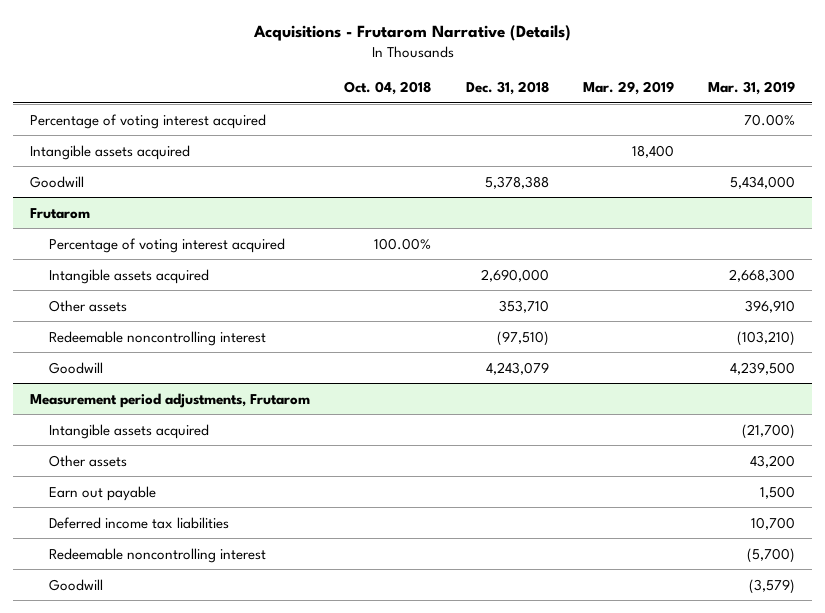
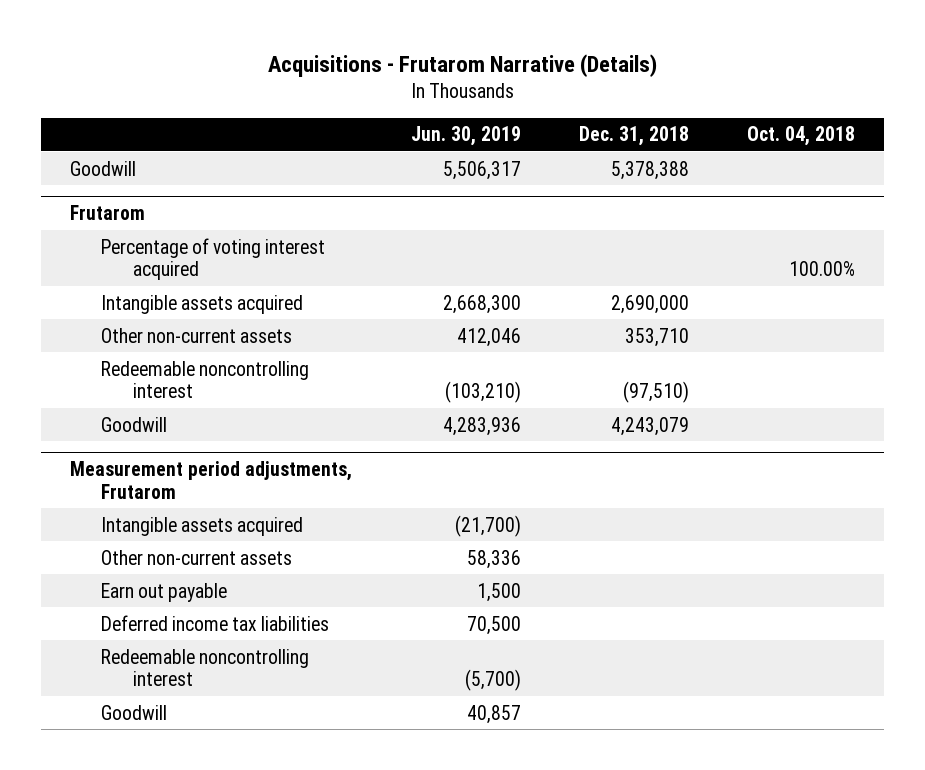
- | Oct. 04, 2018 | Dec. 31, 2018 | Mar. 29, 2019 | Mar. 31, 2019
+ | Jun. 30, 2019 | Dec. 31, 2018 | Oct. 04, 2018
- Percentage of voting interest acquired | | | | 70.00%
- Intangible assets acquired | | | 18,400 |
@ Frutarom
- Other assets | | 353,710 | | 396,910
+ Other non-current assets | 412,046 | 353,710 |
@ Measurement period adjustments, Frutarom
- Other assets | | | | 43,200
+ Other non-current assets | 58,336 | |

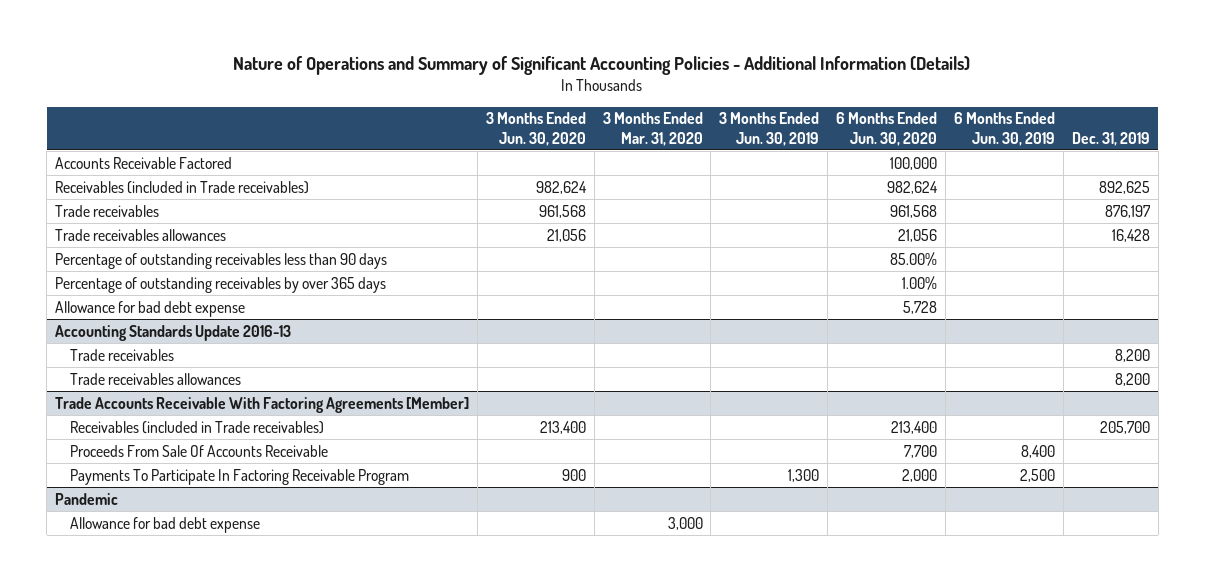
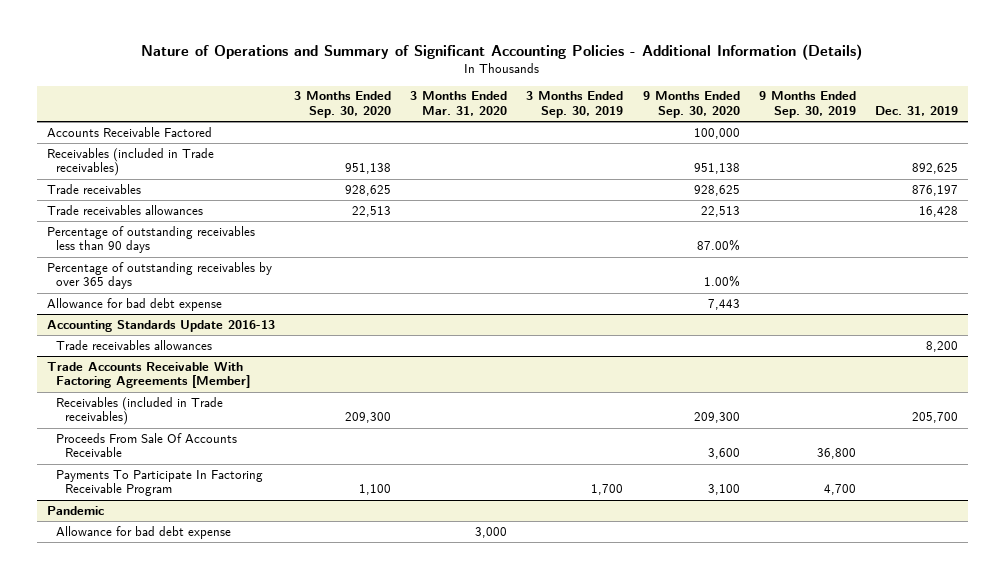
- | 3 Months Ended Jun. 30, 2020 | 3 Months Ended Mar. 31, 2020 | 3 Months Ended Jun. 30, 2019 | 6 Months Ended Jun. 30, 2020 | 6 Months Ended Jun. 30, 2019 | Dec. 31, 2019
+ | 3 Months Ended Sep. 30, 2020 | 3 Months Ended Mar. 31, 2020 | 3 Months Ended Sep. 30, 2019 | 9 Months Ended Sep. 30, 2020 | 9 Months Ended Sep. 30, 2019 | Dec. 31, 2019
@ Accounting Standards Update 2016-13
- Trade receivables | | | | | | 8,200

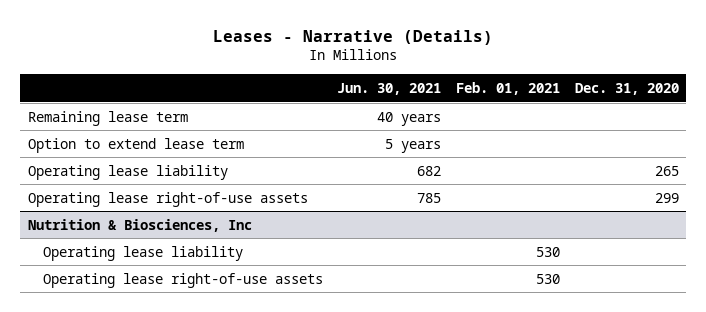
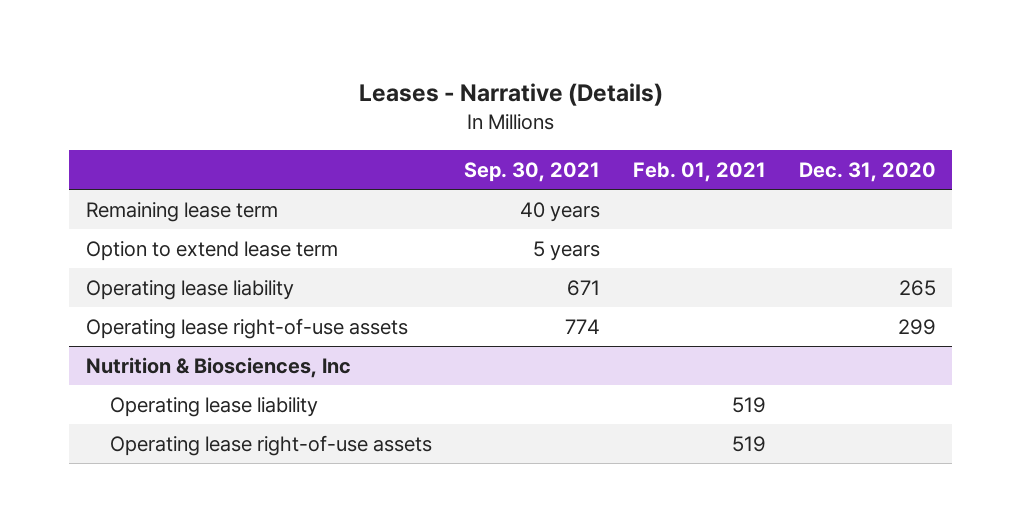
- | Jun. 30, 2021 | Feb. 01, 2021 | Dec. 31, 2020
+ | Sep. 30, 2021 | Feb. 01, 2021 | Dec. 31, 2020
@ Nutrition & Biosciences, Inc
- Operating lease liability | | 530 |
- Operating lease right-of-use assets | | 530 |
+ Operating lease liability | | 519 |
+ Operating lease right-of-use assets | | 519 |

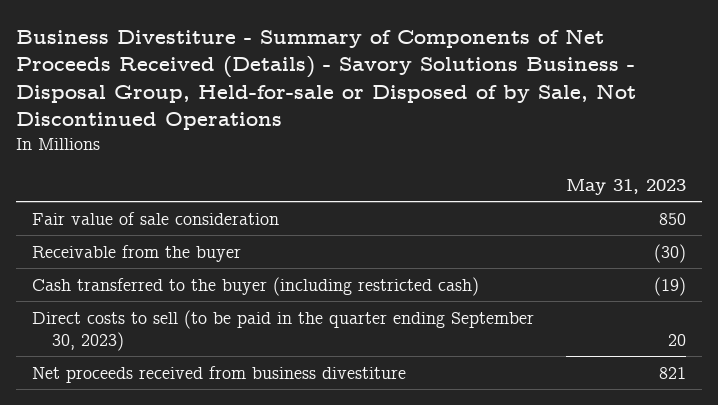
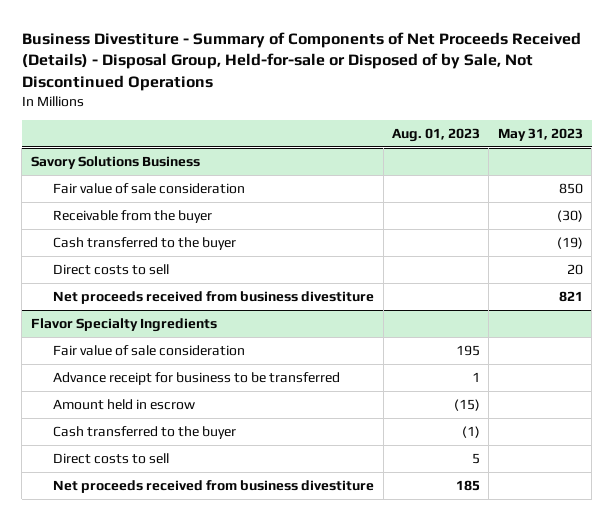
- Business Divestiture - Summary of Components of Net Proceeds Received (Details) - Savory Solutions Business - Disposal Group, Held-for-sale or Disposed of by Sale, Not Discontinued Operations
+ Business Divestiture - Summary of Components of Net Proceeds Received (Details) - Disposal Group, Held-for-sale or Disposed of by Sale, Not Discontinued Operations
- | May 31, 2023
+ | Aug. 01, 2023 | May 31, 2023
+ Savory Solutions Business
- Cash transferred to the buyer (including restricted cash) | (19)
- Direct costs to sell (to be paid in the quarter ending September 30, 2023) | 20
+ Cash transferred to the buyer | | (19)
+ Direct costs to sell | | 20
+ Flavor Specialty Ingredients
+ Fair value of sale consideration | 195 |
+ Advance receipt for business to be transferred | 1 |
+ Amount held in escrow | (15) |
+ Cash transferred to the buyer | (1) |
+ Direct costs to sell | 5 |
+ Net proceeds received from business divestiture | 185 |

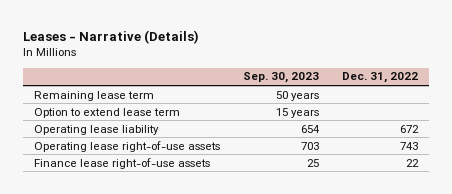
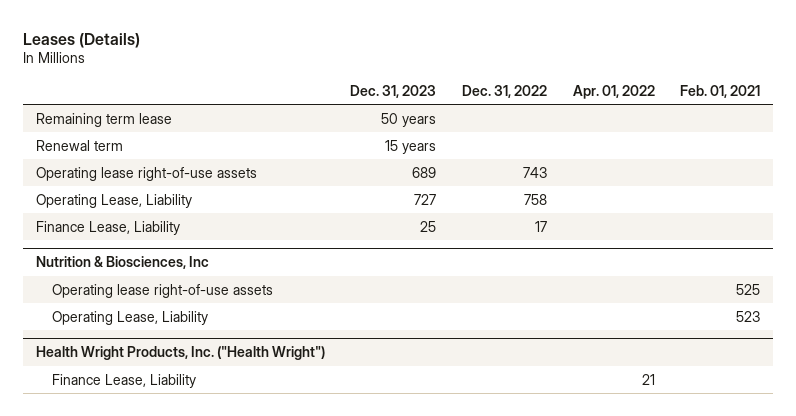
- Leases - Narrative (Details)
+ Leases (Details)
- | Sep. 30, 2023 | Dec. 31, 2022
+ | Dec. 31, 2023 | Dec. 31, 2022 | Apr. 01, 2022 | Feb. 01, 2021
- Remaining lease term | 50 years |
- Option to extend lease term | 15 years |
- Operating lease liability | 654 | 672
+ Remaining term lease | 50 years | | |
+ Renewal term | 15 years | | |
- Finance lease right-of-use assets | 25 | 22
+ Operating Lease, Liability | 727 | 758 | |
+ Finance Lease, Liability | 25 | 17 | |
+ Nutrition & Biosciences, Inc
+ Operating lease right-of-use assets | | | | 525
+ Operating Lease, Liability | | | | 523
+ Health Wright Products, Inc. ("Health Wright")
+ Finance Lease, Liability | | | 21 |

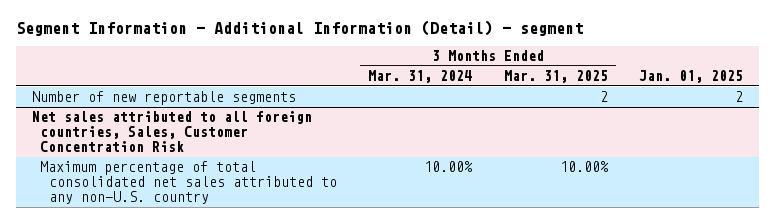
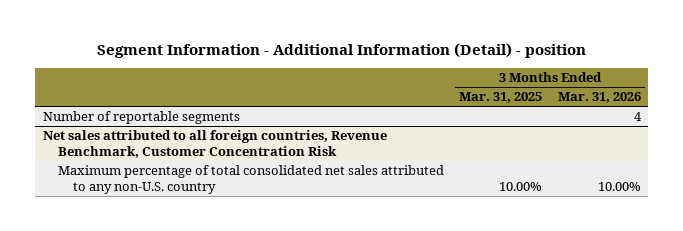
- Segment Information - Additional Information (Detail) - segment
+ Segment Information - Additional Information (Detail) - position
- | 3 Months Ended Mar. 31, 2024 | 3 Months Ended Mar. 31, 2025 | Jan. 01, 2025
+ | 3 Months Ended Mar. 31, 2025 | 3 Months Ended Mar. 31, 2026
- Number of new reportable segments | | 2 | 2
- Net sales attributed to all foreign countries, Sales, Customer Concentration Risk
+ Number of reportable segments | | 4
+ Net sales attributed to all foreign countries, Revenue Benchmark, Customer Concentration Risk

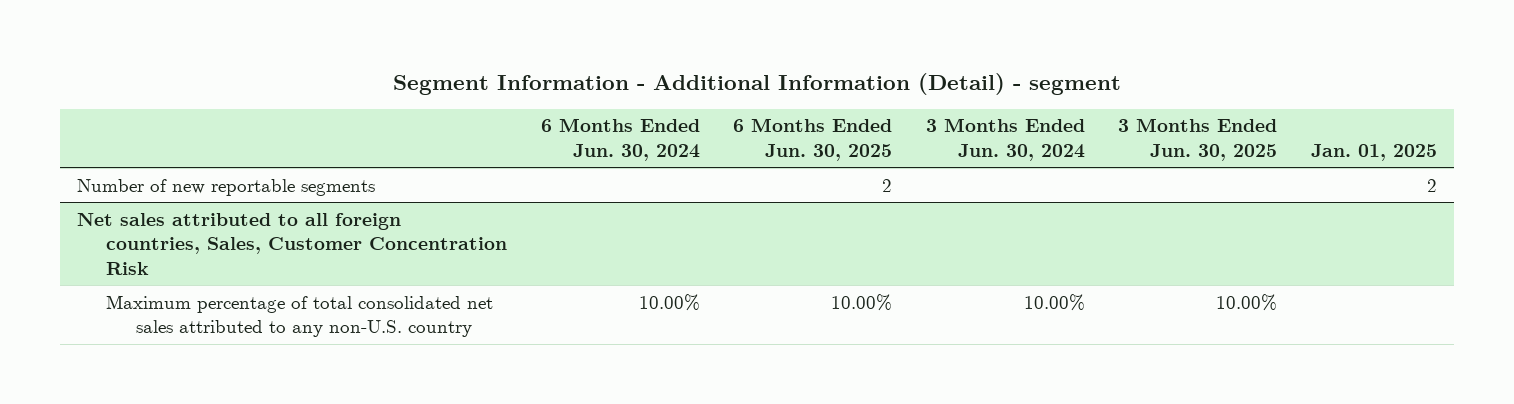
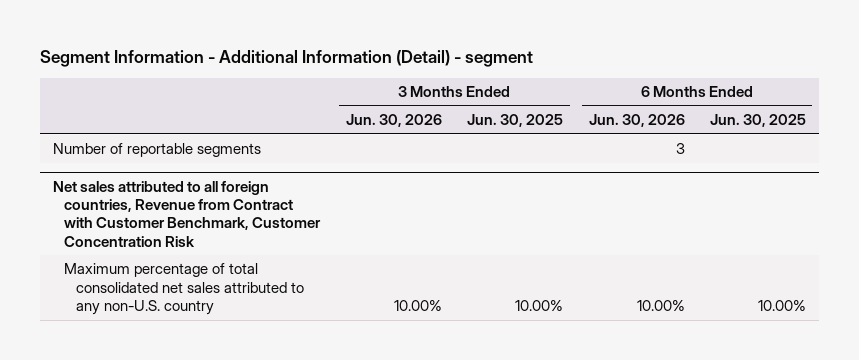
- | 6 Months Ended Jun. 30, 2024 | 6 Months Ended Jun. 30, 2025 | 3 Months Ended Jun. 30, 2024 | 3 Months Ended Jun. 30, 2025 | Jan. 01, 2025
+ | 3 Months Ended Jun. 30, 2026 | 3 Months Ended Jun. 30, 2025 | 6 Months Ended Jun. 30, 2026 | 6 Months Ended Jun. 30, 2025
- Number of new reportable segments | | 2 | | | 2
- Net sales attributed to all foreign countries, Sales, Customer Concentration Risk
+ Number of reportable segments | | | 3 |
+ Net sales attributed to all foreign countries, Revenue from Contract with Customer Benchmark, Customer Concentration Risk

